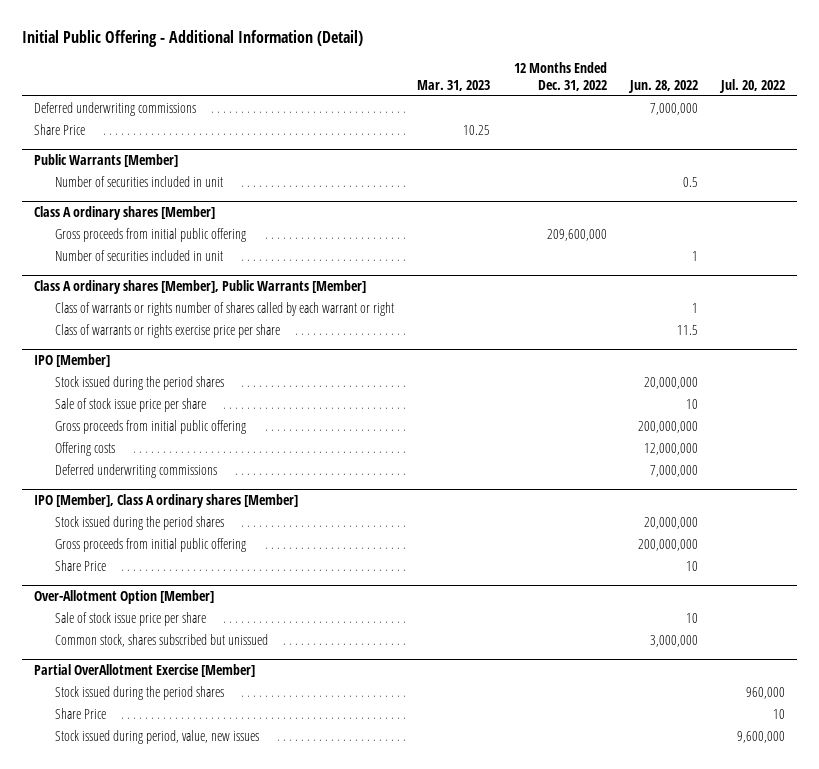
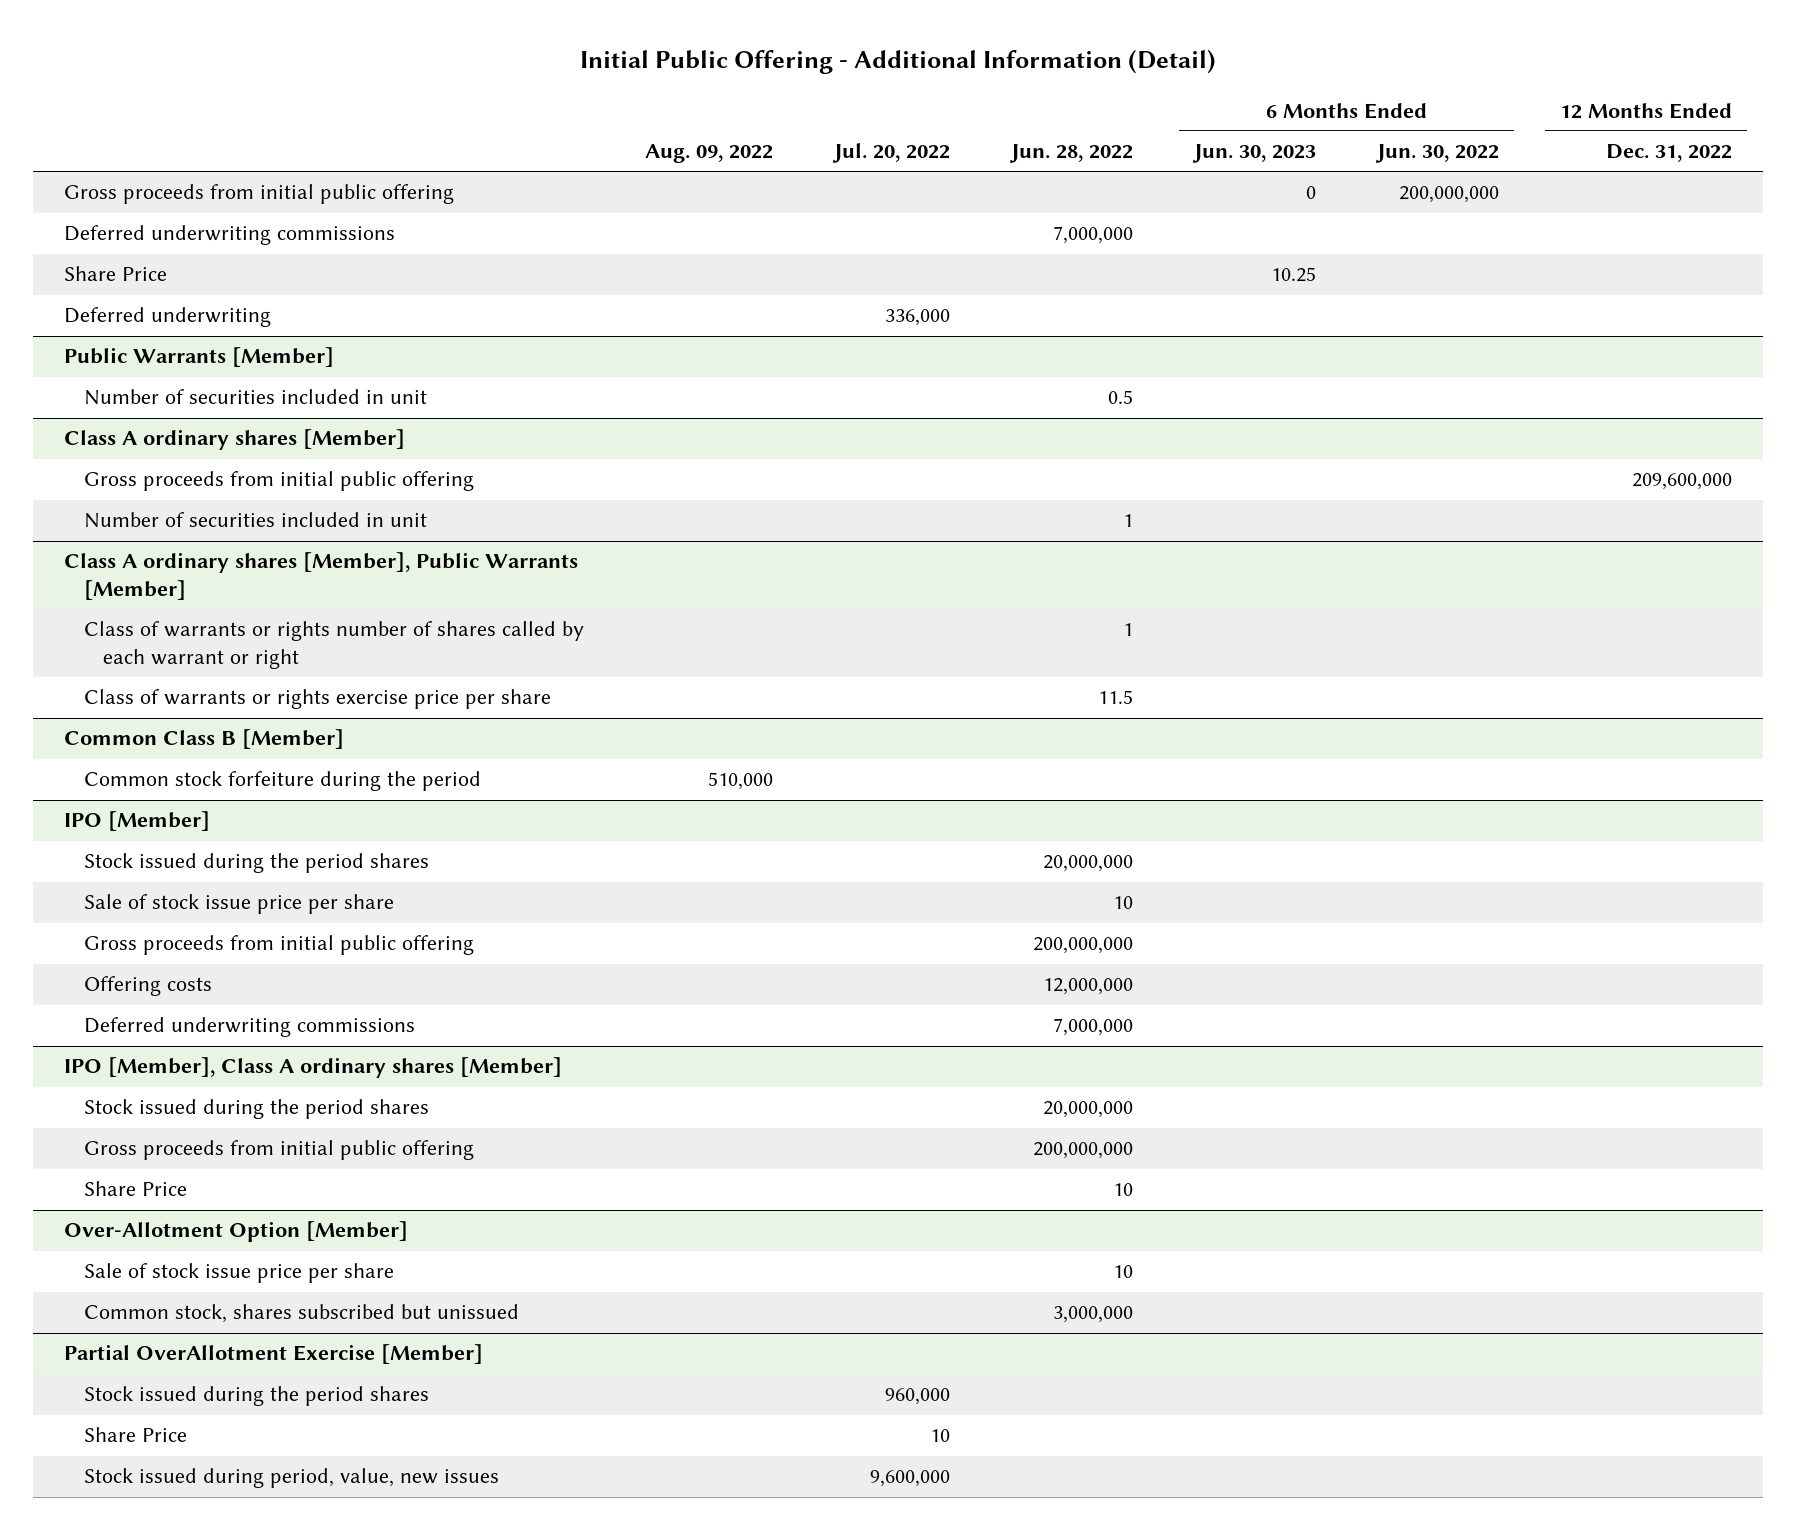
- | Mar. 31, 2023 | 12 Months Ended Dec. 31, 2022 | Jun. 28, 2022 | Jul. 20, 2022
+ | Aug. 09, 2022 | Jul. 20, 2022 | Jun. 28, 2022 | 6 Months Ended Jun. 30, 2023 | 6 Months Ended Jun. 30, 2022 | 12 Months Ended Dec. 31, 2022
+ Gross proceeds from initial public offering | | | | 0 | 200,000,000 |
+ Deferred underwriting | | 336,000 | | | |
+ Common Class B [Member]
+ Common stock forfeiture during the period | 510,000 | | | | |

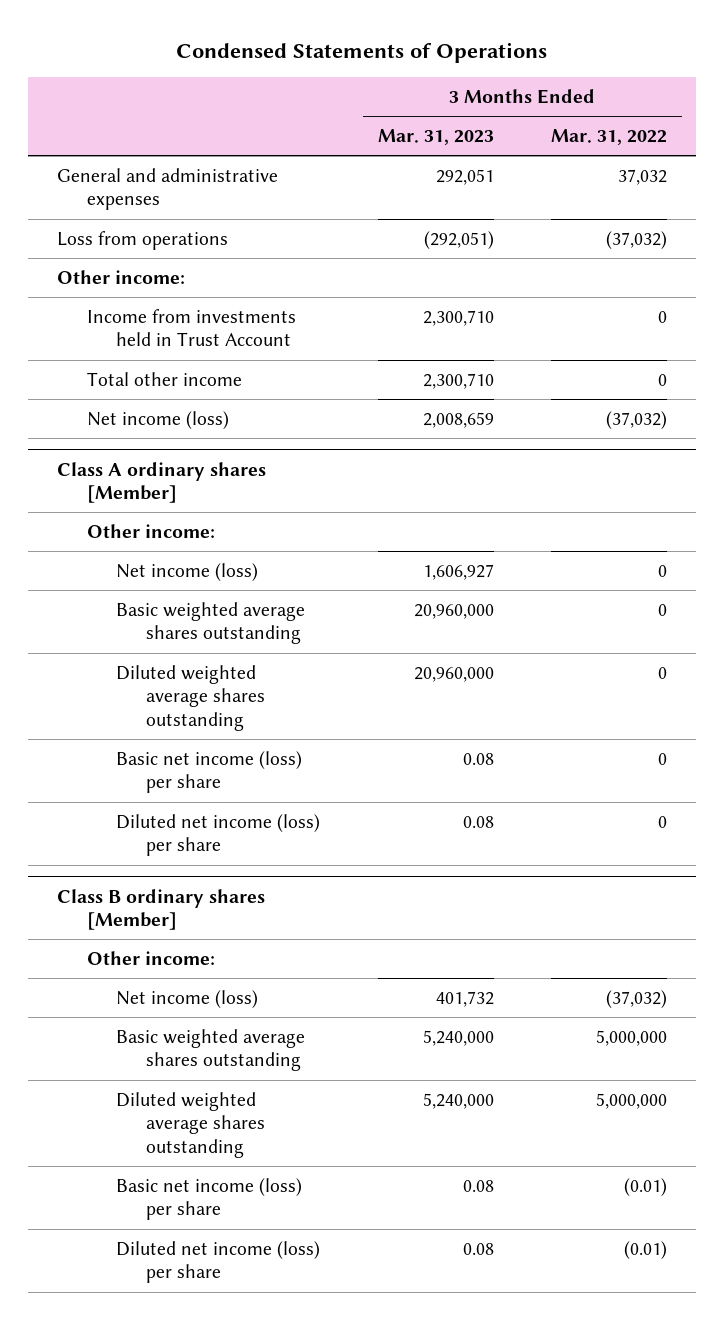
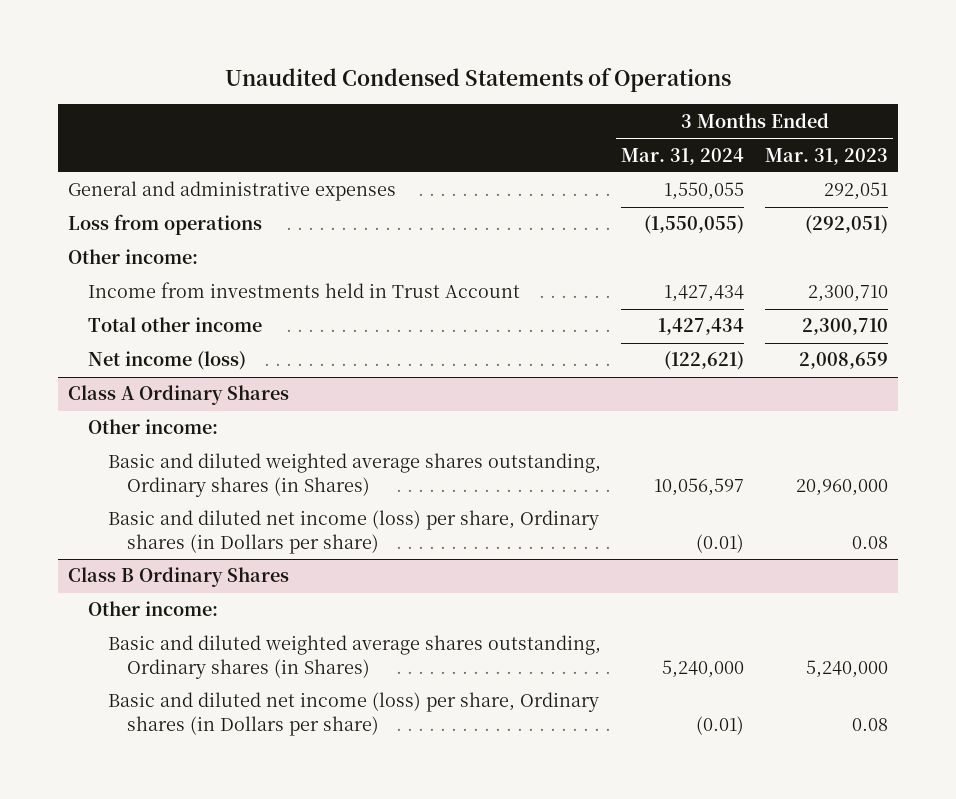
- Condensed Statements of Operations
+ Unaudited Condensed Statements of Operations
- | 3 Months Ended Mar. 31, 2023 | 3 Months Ended Mar. 31, 2022
+ | 3 Months Ended Mar. 31, 2024 | 3 Months Ended Mar. 31, 2023
- Class A ordinary shares [Member]
+ Class A Ordinary Shares
- Net income (loss) | 1,606,927 | 0
- Basic weighted average shares outstanding | 20,960,000 | 0
- Diluted weighted average shares outstanding | 20,960,000 | 0
- Basic net income (loss) per share | 0.08 | 0
- Diluted net income (loss) per share | 0.08 | 0
- Class B ordinary shares [Member]
+ Basic and diluted weighted average shares outstanding, Ordinary shares (in Shares) | 10,056,597 | 20,960,000
+ Basic and diluted net income (loss) per share, Ordinary shares (in Dollars per share) | (0.01) | 0.08
+ Class B Ordinary Shares
- Net income (loss) | 401,732 | (37,032)
- Basic weighted average shares outstanding | 5,240,000 | 5,000,000
- Diluted weighted average shares outstanding | 5,240,000 | 5,000,000
- Basic net income (loss) per share | 0.08 | (0.01)
- Diluted net income (loss) per share | 0.08 | (0.01)
+ Basic and diluted weighted average shares outstanding, Ordinary shares (in Shares) | 5,240,000 | 5,240,000
+ Basic and diluted net income (loss) per share, Ordinary shares (in Dollars per share) | (0.01) | 0.08

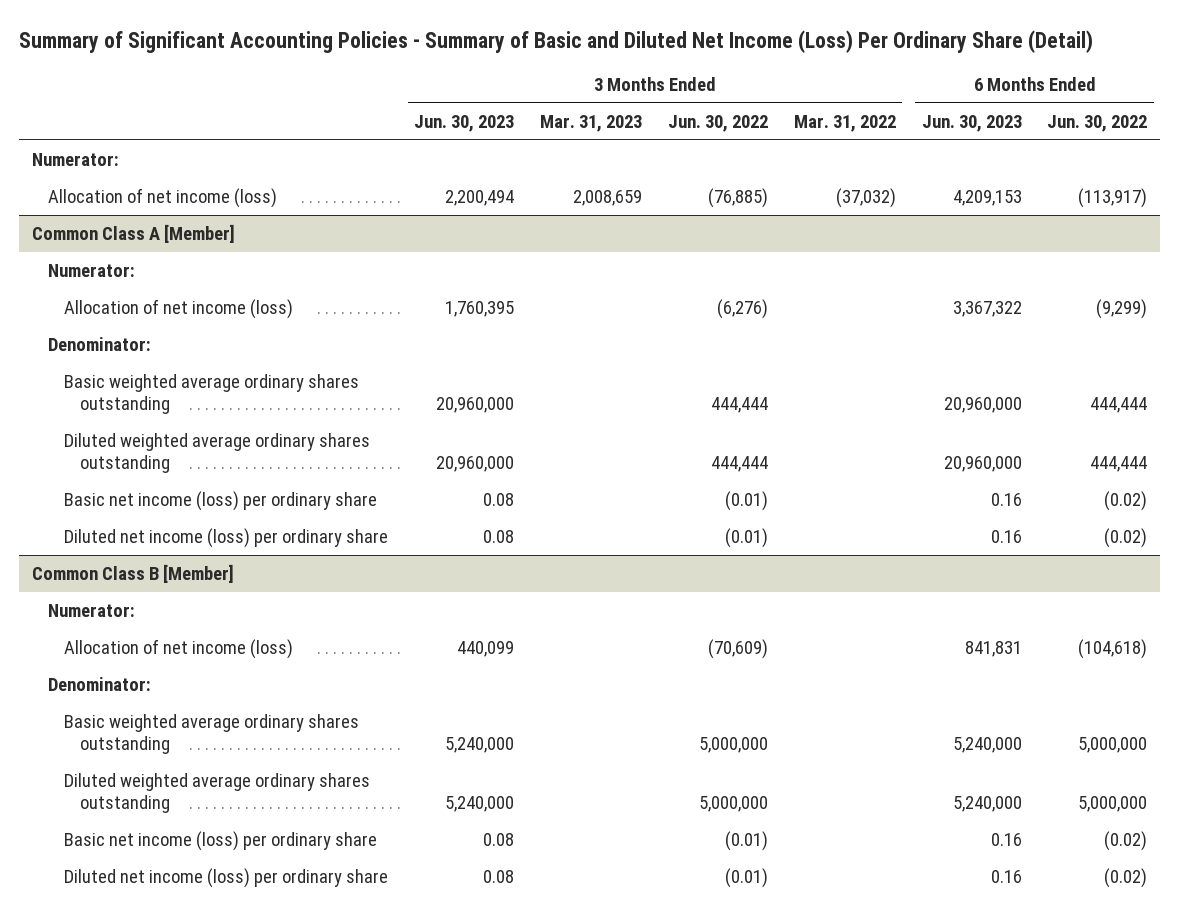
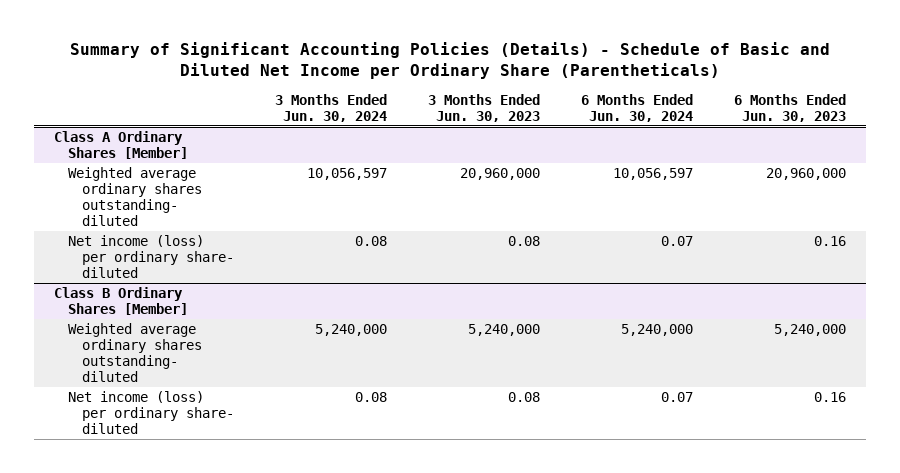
- Summary of Significant Accounting Policies - Summary of Basic and Diluted Net Income (Loss) Per Ordinary Share (Detail)
+ Summary of Significant Accounting Policies (Details) - Schedule of Basic and Diluted Net Income per Ordinary Share (Parentheticals)
- | 3 Months Ended Jun. 30, 2023 | 3 Months Ended Mar. 31, 2023 | 3 Months Ended Jun. 30, 2022 | 3 Months Ended Mar. 31, 2022 | 6 Months Ended Jun. 30, 2023 | 6 Months Ended Jun. 30, 2022
+ | 3 Months Ended Jun. 30, 2024 | 3 Months Ended Jun. 30, 2023 | 6 Months Ended Jun. 30, 2024 | 6 Months Ended Jun. 30, 2023
- Numerator:
- Allocation of net income (loss) | 2,200,494 | 2,008,659 | (76,885) | (37,032) | 4,209,153 | (113,917)
- Common Class A [Member]
- Numerator:
- Allocation of net income (loss) | 1,760,395 | | (6,276) | | 3,367,322 | (9,299)
- Denominator:
- Basic weighted average ordinary shares outstanding | 20,960,000 | | 444,444 | | 20,960,000 | 444,444
- Diluted weighted average ordinary shares outstanding | 20,960,000 | | 444,444 | | 20,960,000 | 444,444
- Basic net income (loss) per ordinary share | 0.08 | | (0.01) | | 0.16 | (0.02)
- Diluted net income (loss) per ordinary share | 0.08 | | (0.01) | | 0.16 | (0.02)
- Common Class B [Member]
- Numerator:
- Allocation of net income (loss) | 440,099 | | (70,609) | | 841,831 | (104,618)
- Denominator:
- Basic weighted average ordinary shares outstanding | 5,240,000 | | 5,000,000 | | 5,240,000 | 5,000,000
- Diluted weighted average ordinary shares outstanding | 5,240,000 | | 5,000,000 | | 5,240,000 | 5,000,000
- Basic net income (loss) per ordinary share | 0.08 | | (0.01) | | 0.16 | (0.02)
- Diluted net income (loss) per ordinary share | 0.08 | | (0.01) | | 0.16 | (0.02)
+ Class A Ordinary Shares [Member]
+ Weighted average ordinary shares outstanding- diluted | 10,056,597 | 20,960,000 | 10,056,597 | 20,960,000
+ Net income (loss) per ordinary share- diluted | 0.08 | 0.08 | 0.07 | 0.16
+ Class B Ordinary Shares [Member]
+ Weighted average ordinary shares outstanding- diluted | 5,240,000 | 5,240,000 | 5,240,000 | 5,240,000
+ Net income (loss) per ordinary share- diluted | 0.08 | 0.08 | 0.07 | 0.16

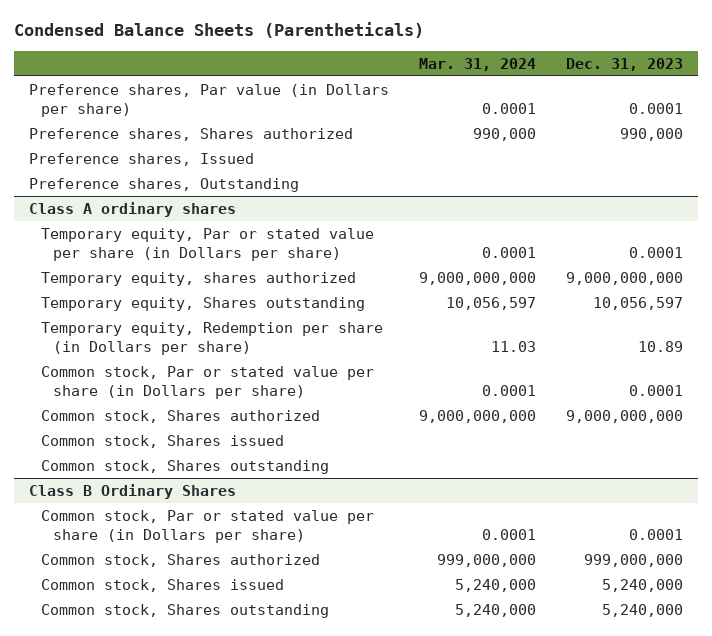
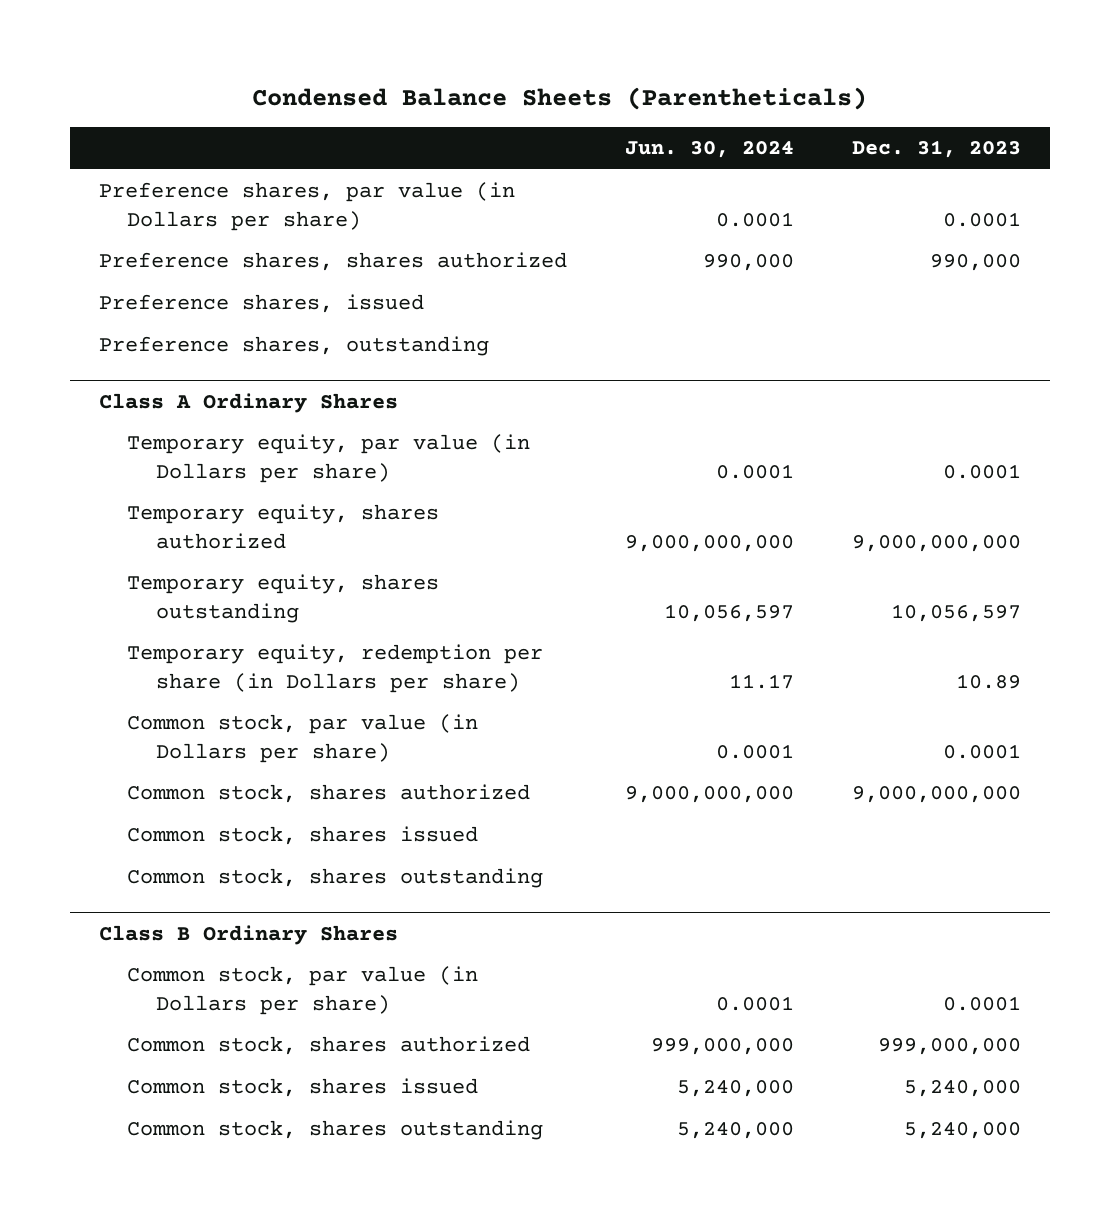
- | Mar. 31, 2024 | Dec. 31, 2023
+ | Jun. 30, 2024 | Dec. 31, 2023
- Preference shares, Par value (in Dollars per share) | 0.0001 | 0.0001
- Preference shares, Shares authorized | 990,000 | 990,000
- Preference shares, Issued
- Preference shares, Outstanding
- Class A ordinary shares
- Temporary equity, Par or stated value per share (in Dollars per share) | 0.0001 | 0.0001
+ Preference shares, par value (in Dollars per share) | 0.0001 | 0.0001
+ Preference shares, shares authorized | 990,000 | 990,000
+ Preference shares, issued
+ Preference shares, outstanding
+ Class A Ordinary Shares
+ Temporary equity, par value (in Dollars per share) | 0.0001 | 0.0001
- Temporary equity, Shares outstanding | 10,056,597 | 10,056,597
- Temporary equity, Redemption per share (in Dollars per share) | 11.03 | 10.89
- Common stock, Par or stated value per share (in Dollars per share) | 0.0001 | 0.0001
- Common stock, Shares authorized | 9,000,000,000 | 9,000,000,000
- Common stock, Shares issued
- Common stock, Shares outstanding
+ Temporary equity, shares outstanding | 10,056,597 | 10,056,597
+ Temporary equity, redemption per share (in Dollars per share) | 11.17 | 10.89
+ Common stock, par value (in Dollars per share) | 0.0001 | 0.0001
+ Common stock, shares authorized | 9,000,000,000 | 9,000,000,000
+ Common stock, shares issued
+ Common stock, shares outstanding
@ Class B Ordinary Shares
- Common stock, Par or stated value per share (in Dollars per share) | 0.0001 | 0.0001
- Common stock, Shares authorized | 999,000,000 | 999,000,000
- Common stock, Shares issued | 5,240,000 | 5,240,000
- Common stock, Shares outstanding | 5,240,000 | 5,240,000
+ Common stock, par value (in Dollars per share) | 0.0001 | 0.0001
+ Common stock, shares authorized | 999,000,000 | 999,000,000
+ Common stock, shares issued | 5,240,000 | 5,240,000
+ Common stock, shares outstanding | 5,240,000 | 5,240,000

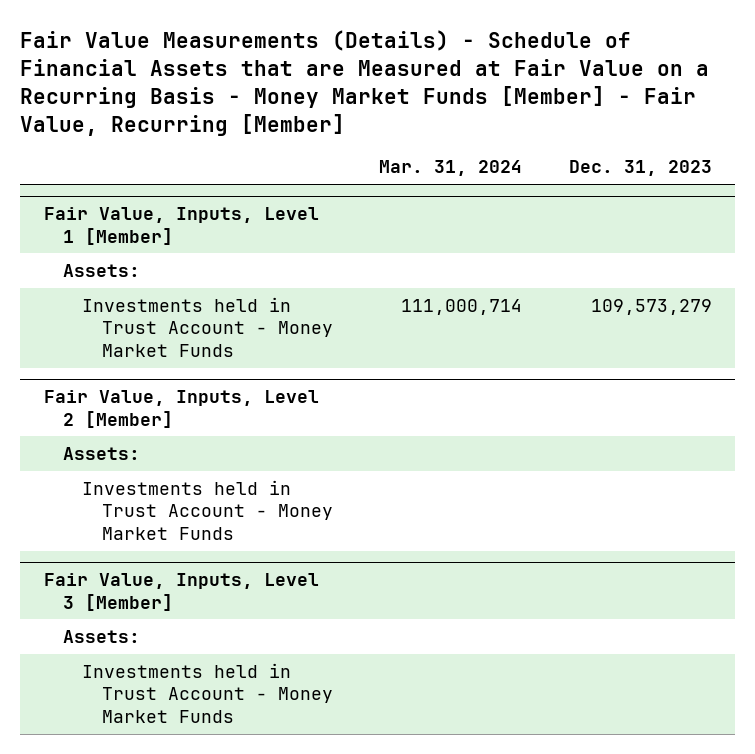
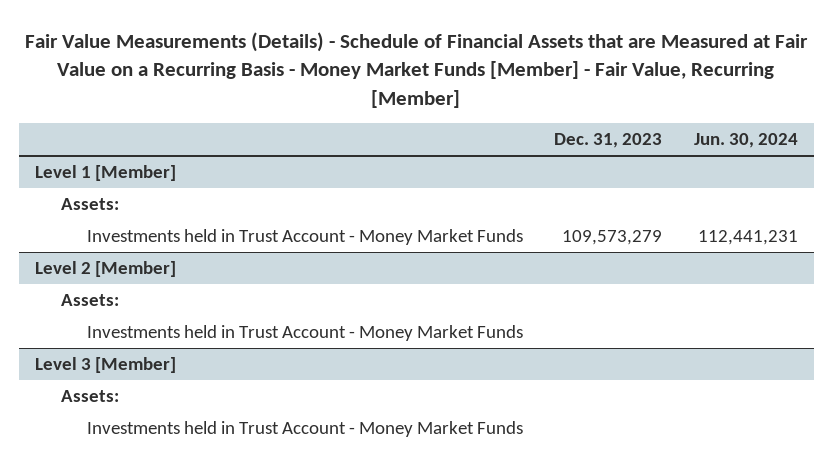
- | Mar. 31, 2024 | Dec. 31, 2023
+ | Dec. 31, 2023 | Jun. 30, 2024
- Fair Value, Inputs, Level 1 [Member]
+ Level 1 [Member]
- Fair Value, Inputs, Level 2 [Member]
+ Level 2 [Member]
- Fair Value, Inputs, Level 3 [Member]
+ Level 3 [Member]

